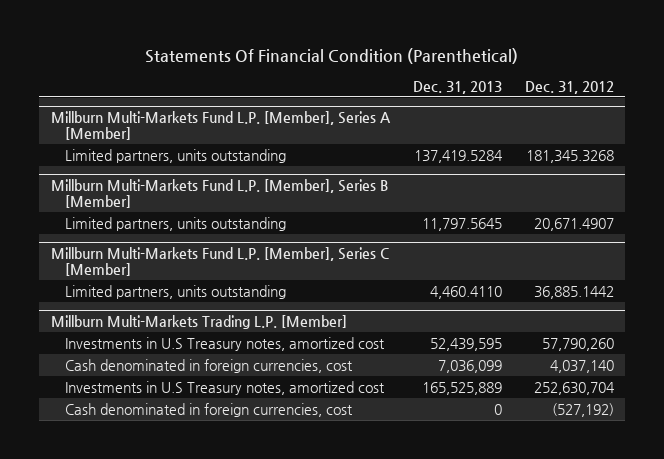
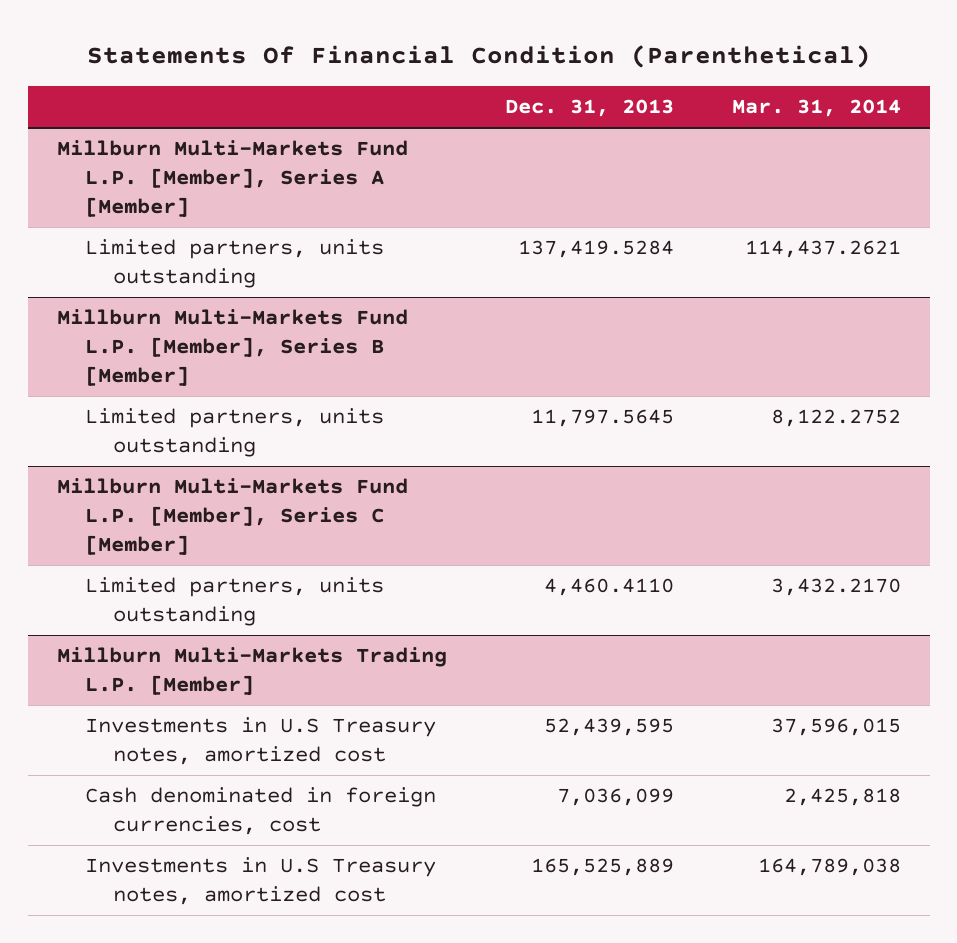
- | Dec. 31, 2013 | Dec. 31, 2012
+ | Dec. 31, 2013 | Mar. 31, 2014
@ Millburn Multi-Markets Trading L.P. [Member]
- Cash denominated in foreign currencies, cost | 0 | (527,192)

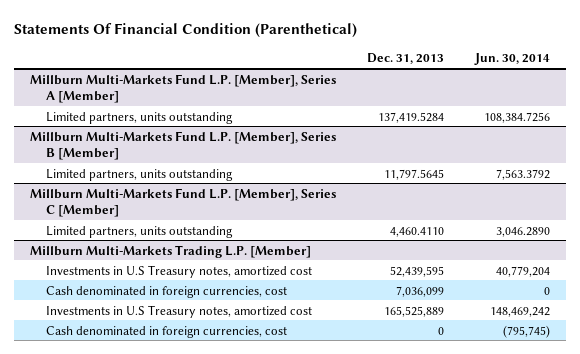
- | Dec. 31, 2013 | Mar. 31, 2014
+ | Dec. 31, 2013 | Jun. 30, 2014
@ Millburn Multi-Markets Trading L.P. [Member]
+ Cash denominated in foreign currencies, cost | 0 | (795,745)

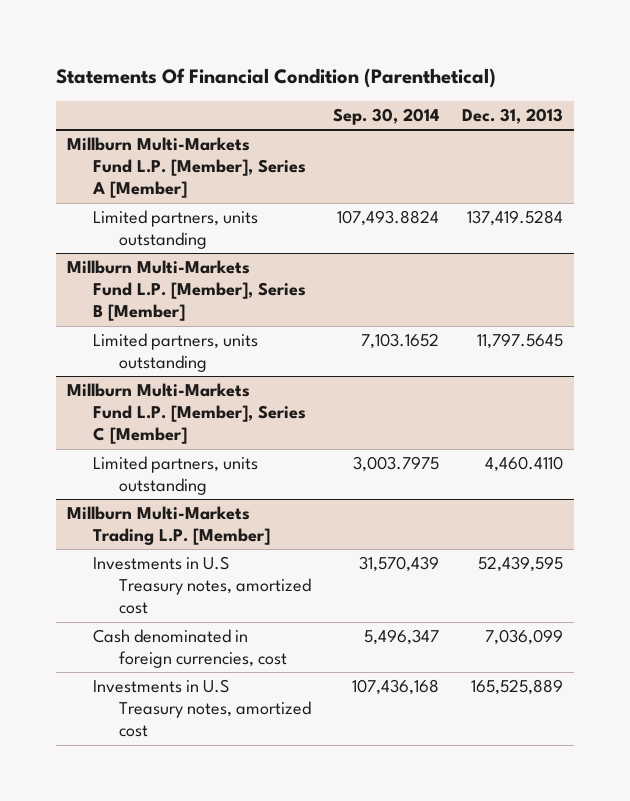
- | Dec. 31, 2013 | Jun. 30, 2014
+ | Sep. 30, 2014 | Dec. 31, 2013
@ Millburn Multi-Markets Trading L.P. [Member]
- Cash denominated in foreign currencies, cost | 0 | (795,745)

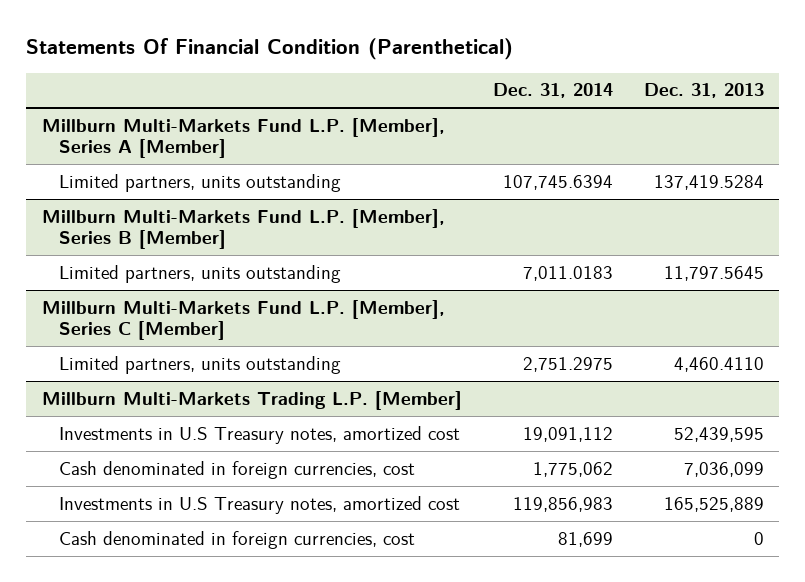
- | Sep. 30, 2014 | Dec. 31, 2013
+ | Dec. 31, 2014 | Dec. 31, 2013
@ Millburn Multi-Markets Trading L.P. [Member]
+ Cash denominated in foreign currencies, cost | 81,699 | 0

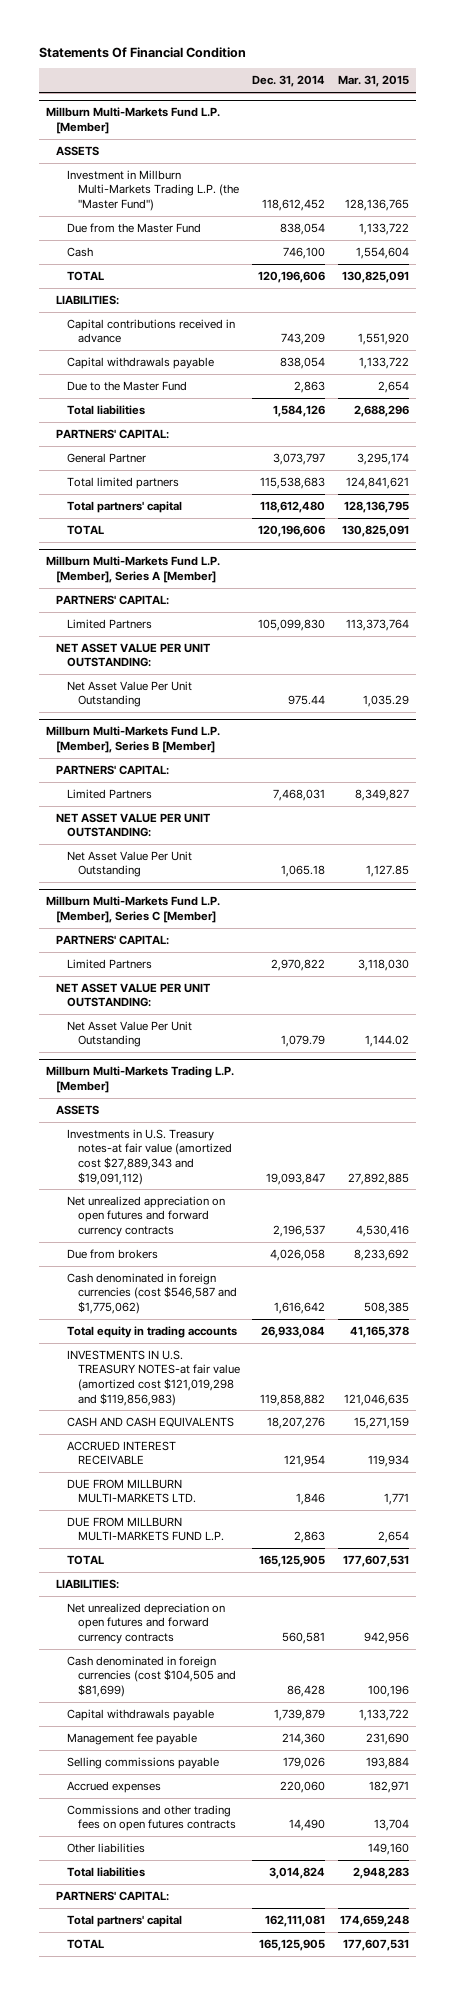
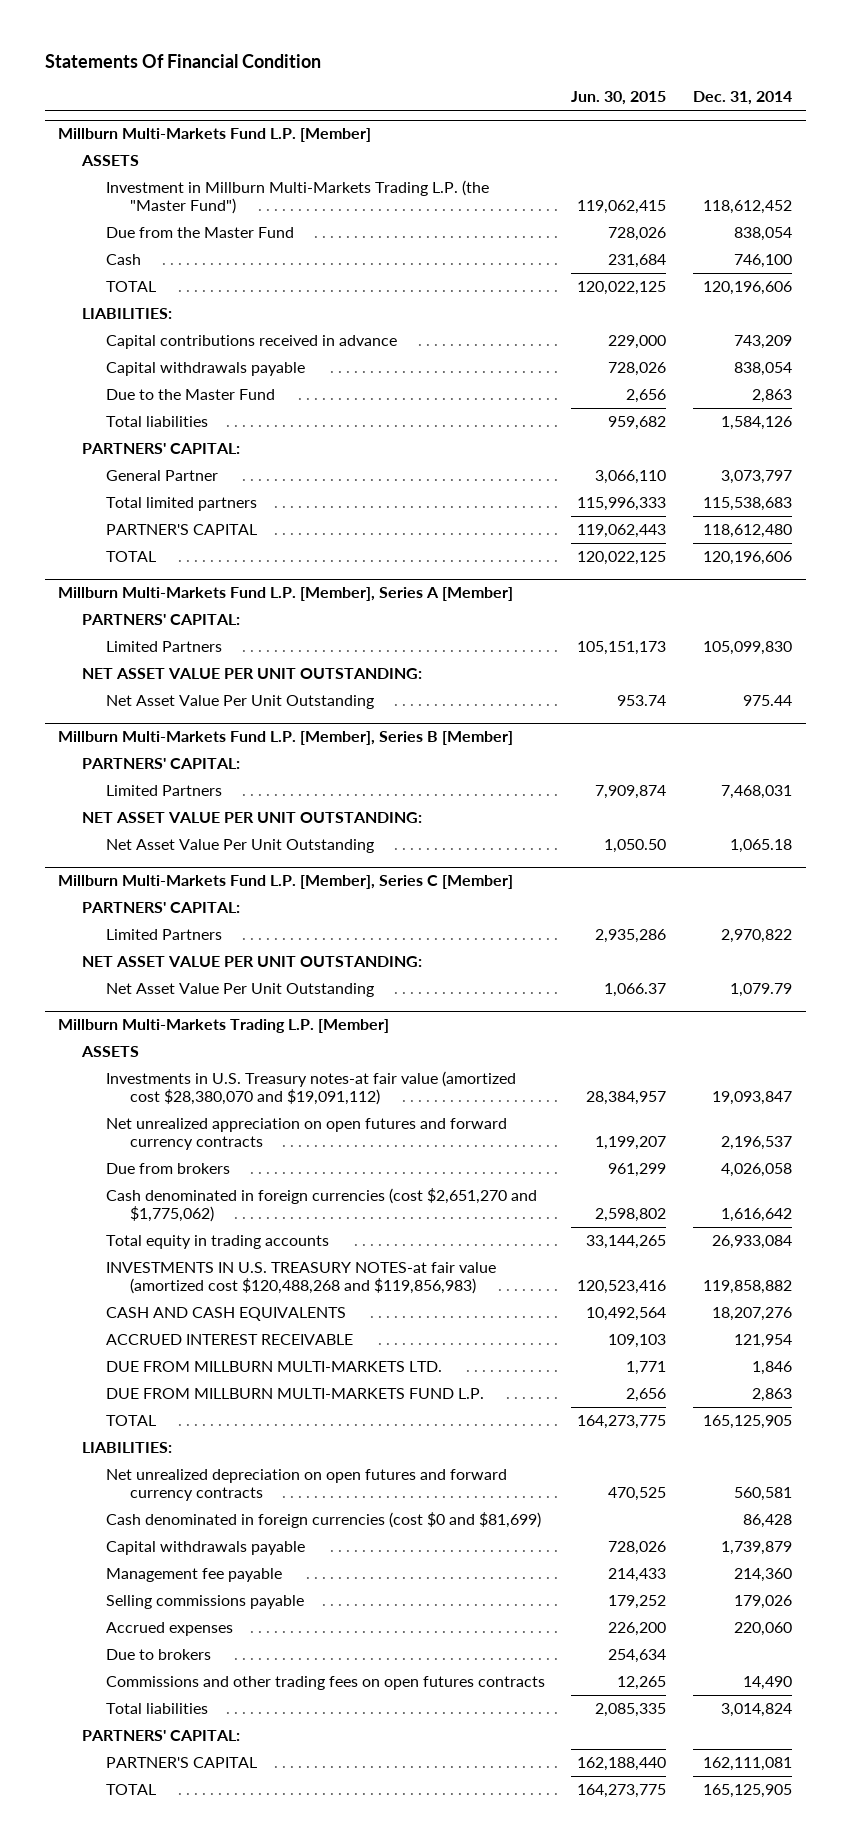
- | Dec. 31, 2014 | Mar. 31, 2015
+ | Jun. 30, 2015 | Dec. 31, 2014
@ Millburn Multi-Markets Fund L.P. [Member]
- Total partners' capital | 118,612,480 | 128,136,795
+ PARTNER'S CAPITAL | 119,062,443 | 118,612,480
@ Millburn Multi-Markets Trading L.P. [Member]
- Investments in U.S. Treasury notes-at fair value (amortized cost $27,889,343 and $19,091,112) | 19,093,847 | 27,892,885
+ Investments in U.S. Treasury notes-at fair value (amortized cost $28,380,070 and $19,091,112) | 28,384,957 | 19,093,847
- Cash denominated in foreign currencies (cost $546,587 and $1,775,062) | 1,616,642 | 508,385
+ Cash denominated in foreign currencies (cost $2,651,270 and $1,775,062) | 2,598,802 | 1,616,642
- INVESTMENTS IN U.S. TREASURY NOTES-at fair value (amortized cost $121,019,298 and $119,856,983) | 119,858,882 | 121,046,635
+ INVESTMENTS IN U.S. TREASURY NOTES-at fair value (amortized cost $120,488,268 and $119,856,983) | 120,523,416 | 119,858,882
- Cash denominated in foreign currencies (cost $104,505 and $81,699) | 86,428 | 100,196
+ Cash denominated in foreign currencies (cost $0 and $81,699) | | 86,428
+ Due to brokers | 254,634 |
- Other liabilities | | 149,160
- Total partners' capital | 162,111,081 | 174,659,248
+ PARTNER'S CAPITAL | 162,188,440 | 162,111,081

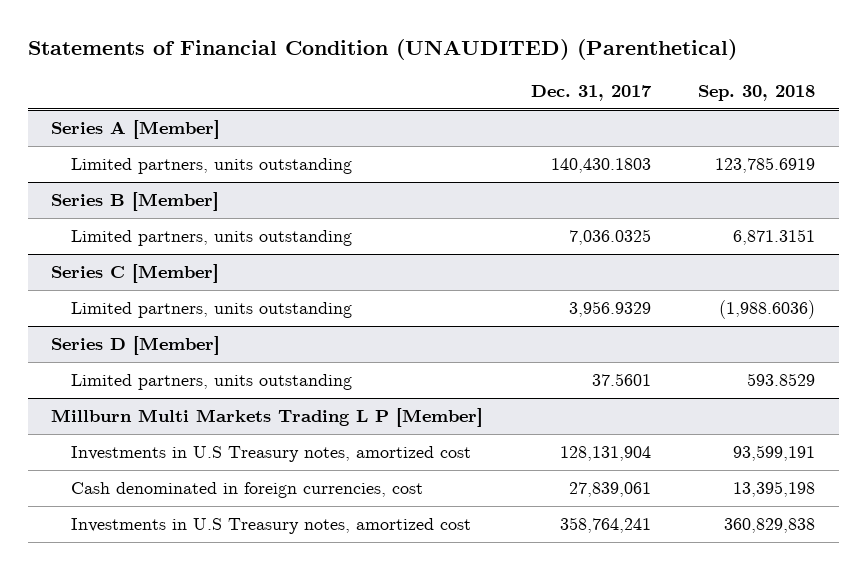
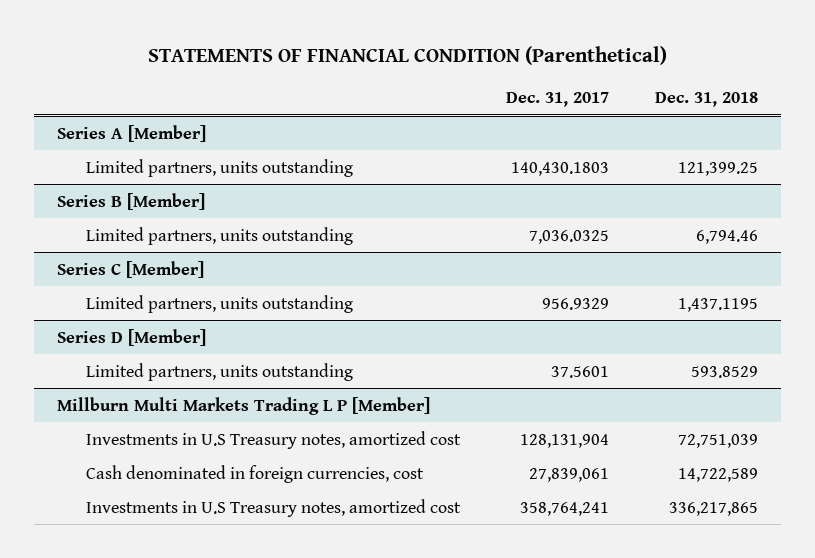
- Statements of Financial Condition (UNAUDITED) (Parenthetical)
+ STATEMENTS OF FINANCIAL CONDITION (Parenthetical)
- | Dec. 31, 2017 | Sep. 30, 2018
+ | Dec. 31, 2017 | Dec. 31, 2018
@ Series C [Member]
- Limited partners, units outstanding | 3,956.9329 | (1,988.6036)
+ Limited partners, units outstanding | 956.9329 | 1,437.1195

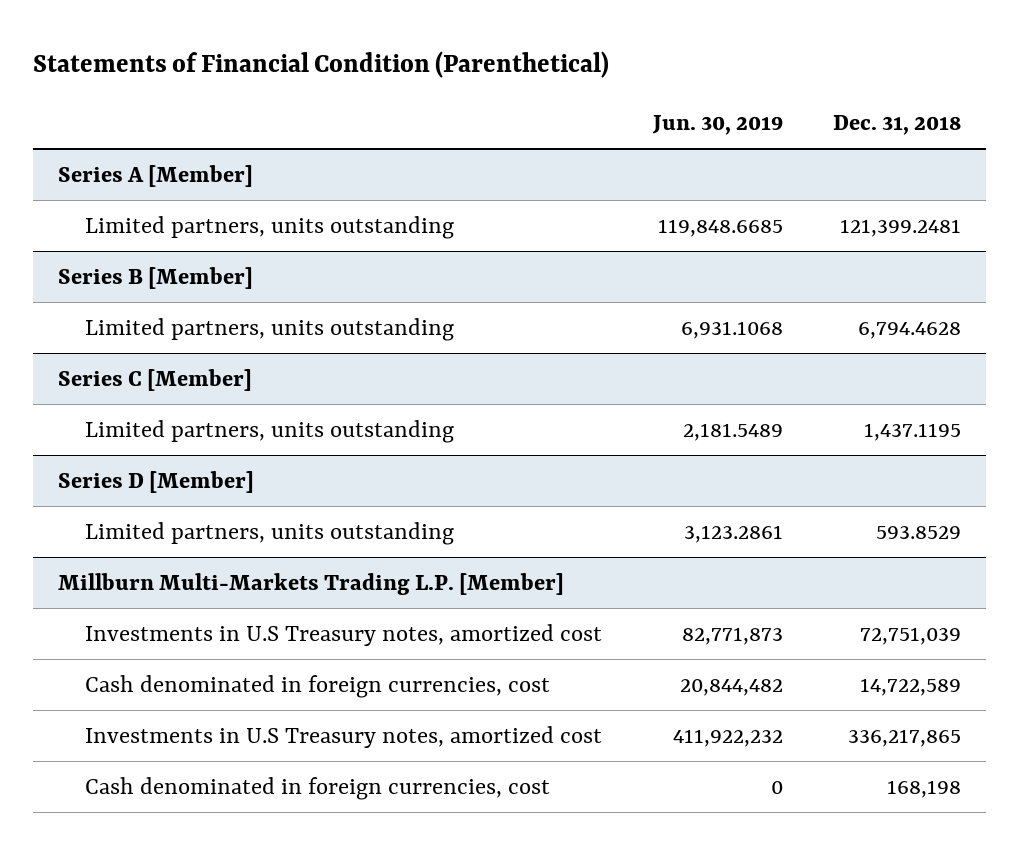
- STATEMENTS OF FINANCIAL CONDITION (Parenthetical)
+ Statements of Financial Condition (Parenthetical)
- | Dec. 31, 2017 | Dec. 31, 2018
+ | Jun. 30, 2019 | Dec. 31, 2018
@ Series A [Member]
- Limited partners, units outstanding | 140,430.1803 | 121,399.25
+ Limited partners, units outstanding | 119,848.6685 | 121,399.2481
@ Series B [Member]
- Limited partners, units outstanding | 7,036.0325 | 6,794.46
+ Limited partners, units outstanding | 6,931.1068 | 6,794.4628
- Millburn Multi Markets Trading L P [Member]
+ Millburn Multi-Markets Trading L.P. [Member]
+ Cash denominated in foreign currencies, cost | 0 | 168,198

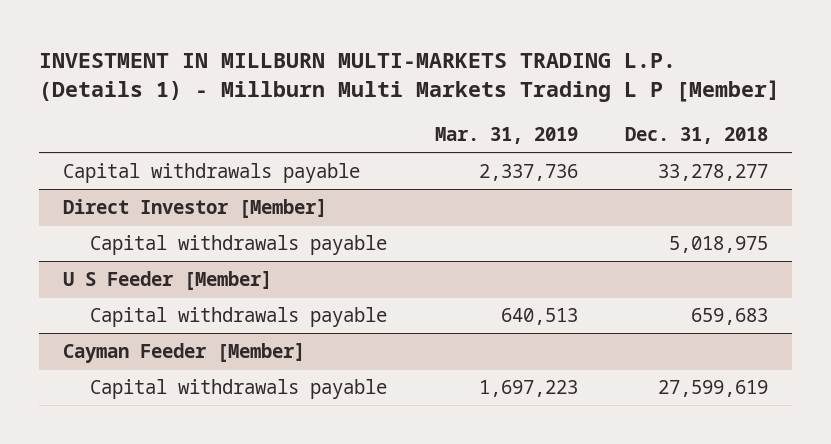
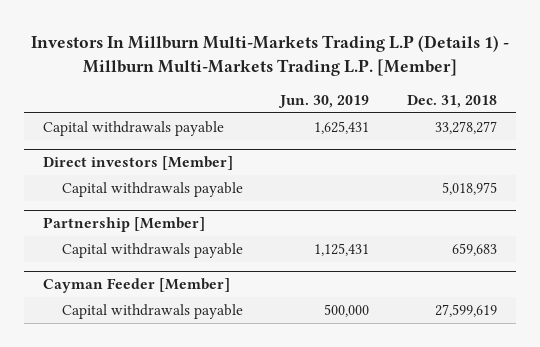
- INVESTMENT IN MILLBURN MULTI-MARKETS TRADING L.P. (Details 1) - Millburn Multi Markets Trading L P [Member]
+ Investors In Millburn Multi-Markets Trading L.P (Details 1) - Millburn Multi-Markets Trading L.P. [Member]
- | Mar. 31, 2019 | Dec. 31, 2018
+ | Jun. 30, 2019 | Dec. 31, 2018
- Direct Investor [Member]
+ Direct investors [Member]
- U S Feeder [Member]
+ Partnership [Member]

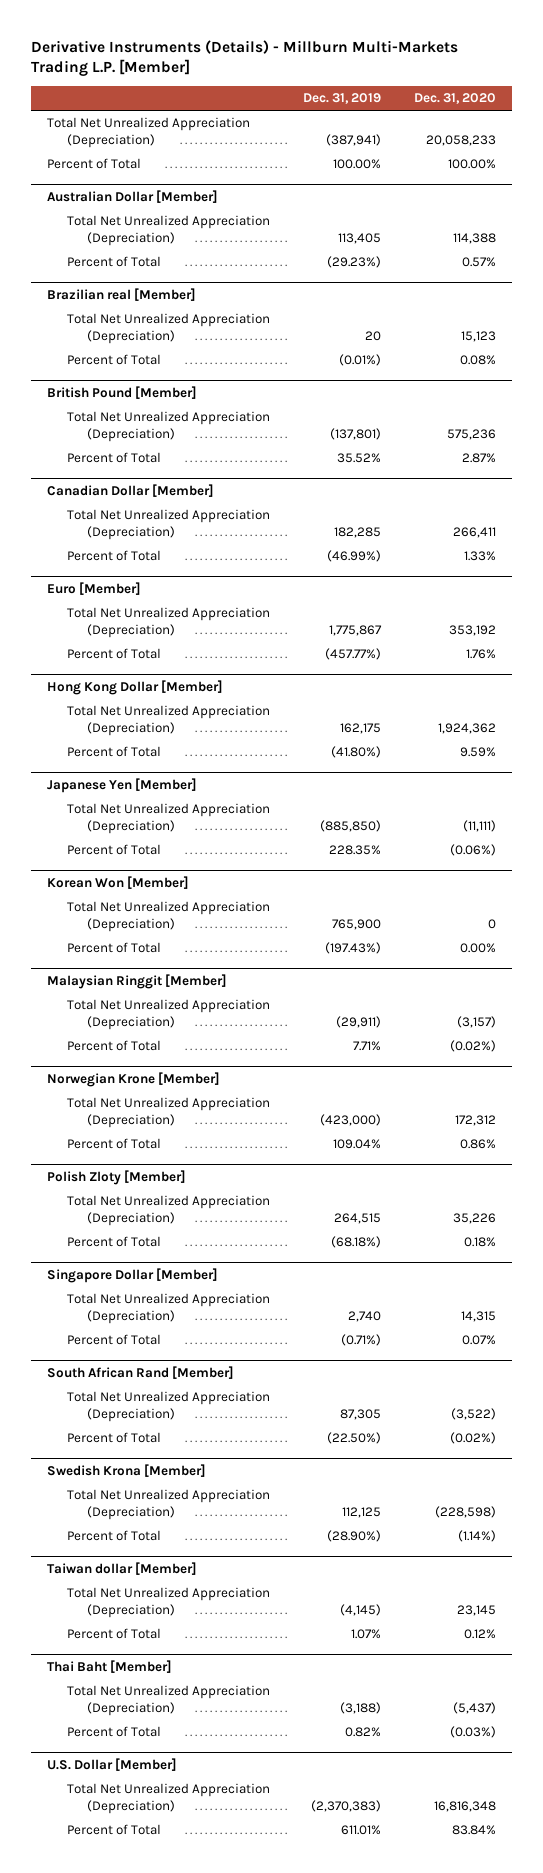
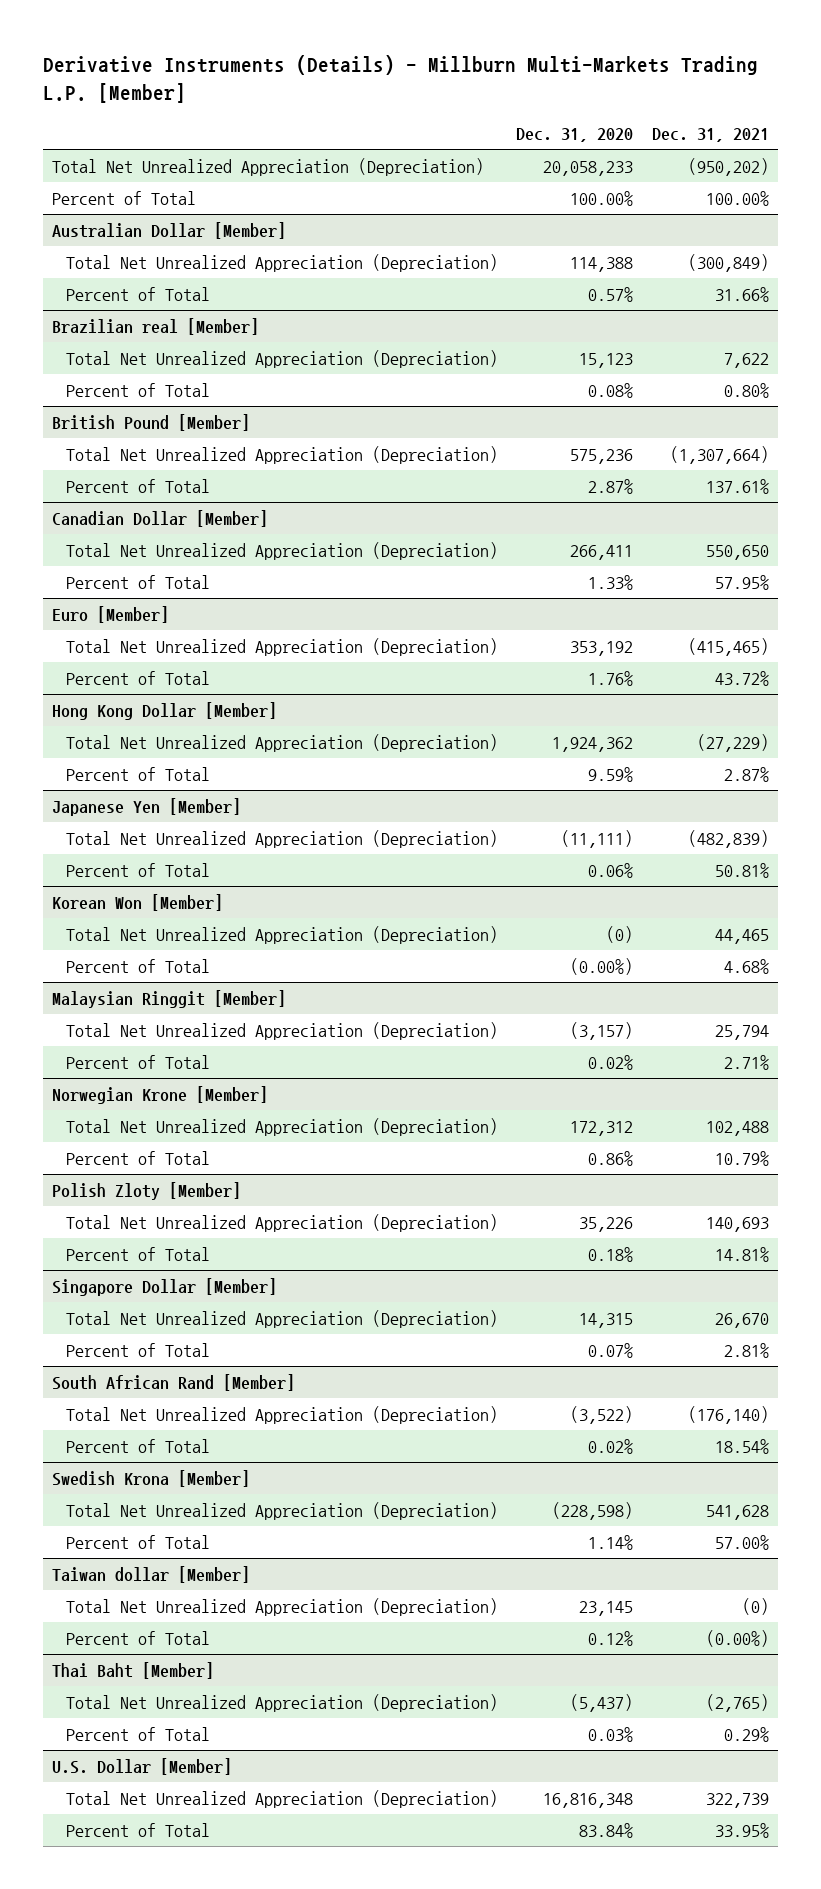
- | Dec. 31, 2019 | Dec. 31, 2020
+ | Dec. 31, 2020 | Dec. 31, 2021
@ Japanese Yen [Member]
- Percent of Total | 228.35% | (0.06%)
+ Percent of Total | 0.06% | 50.81%
@ Korean Won [Member]
- Total Net Unrealized Appreciation (Depreciation) | 765,900 | 0
- Percent of Total | (197.43%) | 0.00%
+ Total Net Unrealized Appreciation (Depreciation) | (0) | 44,465
+ Percent of Total | (0.00%) | 4.68%
@ Malaysian Ringgit [Member]
- Percent of Total | 7.71% | (0.02%)
+ Percent of Total | 0.02% | 2.71%
@ South African Rand [Member]
- Percent of Total | (22.50%) | (0.02%)
+ Percent of Total | 0.02% | 18.54%
@ Swedish Krona [Member]
- Percent of Total | (28.90%) | (1.14%)
+ Percent of Total | 1.14% | 57.00%
@ Thai Baht [Member]
- Percent of Total | 0.82% | (0.03%)
+ Percent of Total | 0.03% | 0.29%

